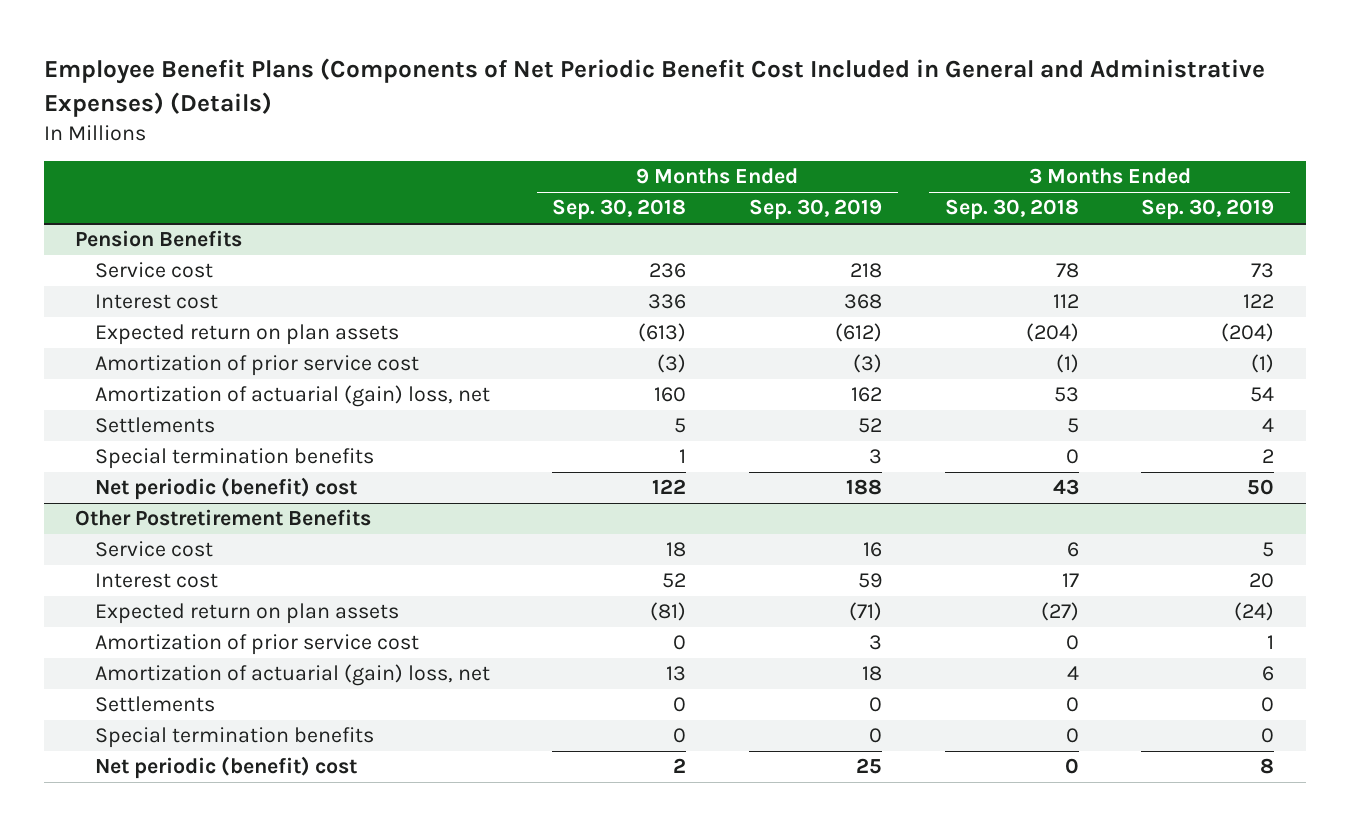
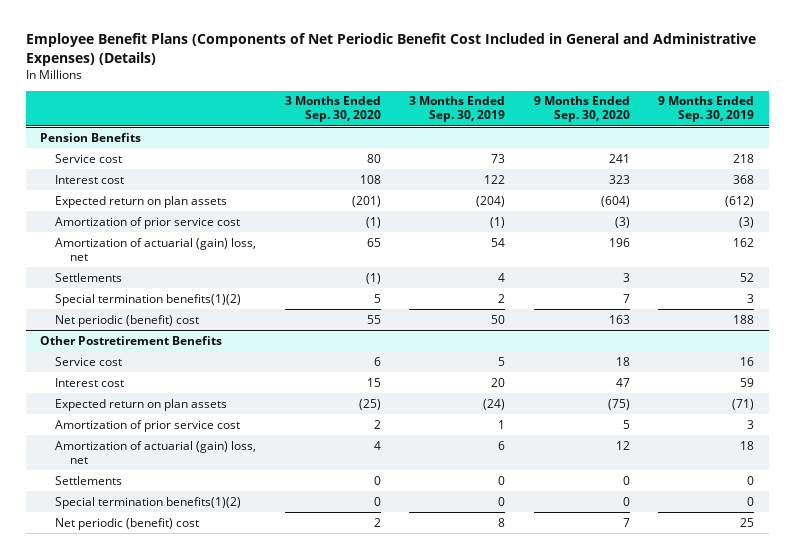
- | 9 Months Ended Sep. 30, 2018 | 9 Months Ended Sep. 30, 2019 | 3 Months Ended Sep. 30, 2018 | 3 Months Ended Sep. 30, 2019
+ | 3 Months Ended Sep. 30, 2020 | 3 Months Ended Sep. 30, 2019 | 9 Months Ended Sep. 30, 2020 | 9 Months Ended Sep. 30, 2019
@ Pension Benefits
- Special termination benefits | 1 | 3 | 0 | 2
+ Special termination benefits(1)(2) | 5 | 2 | 7 | 3
@ Other Postretirement Benefits
- Special termination benefits | 0 | 0 | 0 | 0
+ Special termination benefits(1)(2) | 0 | 0 | 0 | 0

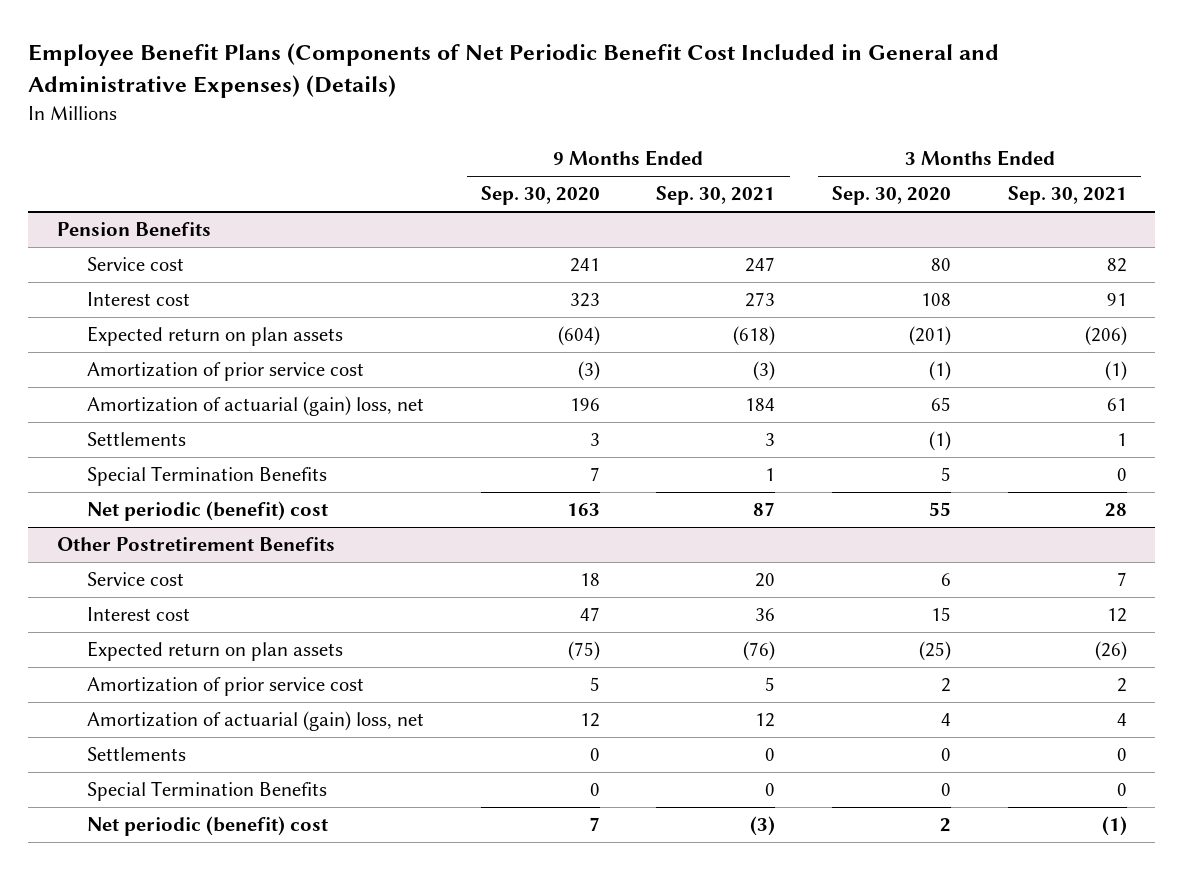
- | 3 Months Ended Sep. 30, 2020 | 3 Months Ended Sep. 30, 2019 | 9 Months Ended Sep. 30, 2020 | 9 Months Ended Sep. 30, 2019
+ | 9 Months Ended Sep. 30, 2020 | 9 Months Ended Sep. 30, 2021 | 3 Months Ended Sep. 30, 2020 | 3 Months Ended Sep. 30, 2021
@ Pension Benefits
- Special termination benefits(1)(2) | 5 | 2 | 7 | 3
+ Special Termination Benefits | 7 | 1 | 5 | 0
@ Other Postretirement Benefits
- Special termination benefits(1)(2) | 0 | 0 | 0 | 0
+ Special Termination Benefits | 0 | 0 | 0 | 0

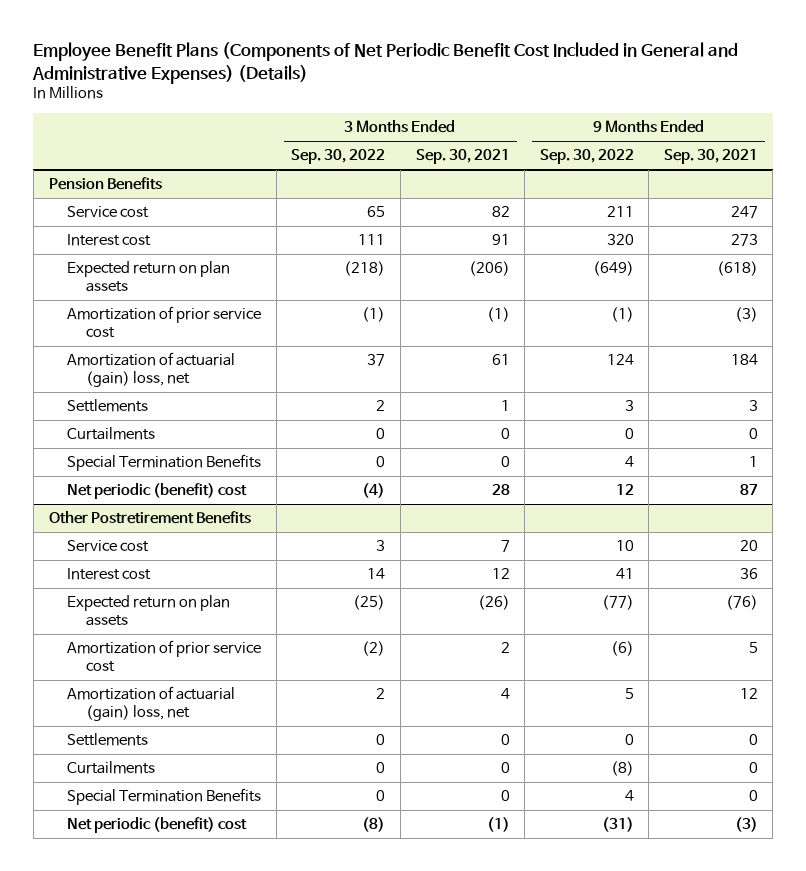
- | 9 Months Ended Sep. 30, 2020 | 9 Months Ended Sep. 30, 2021 | 3 Months Ended Sep. 30, 2020 | 3 Months Ended Sep. 30, 2021
+ | 3 Months Ended Sep. 30, 2022 | 3 Months Ended Sep. 30, 2021 | 9 Months Ended Sep. 30, 2022 | 9 Months Ended Sep. 30, 2021
@ Pension Benefits
+ Curtailments | 0 | 0 | 0 | 0
@ Other Postretirement Benefits
+ Curtailments | 0 | 0 | (8) | 0

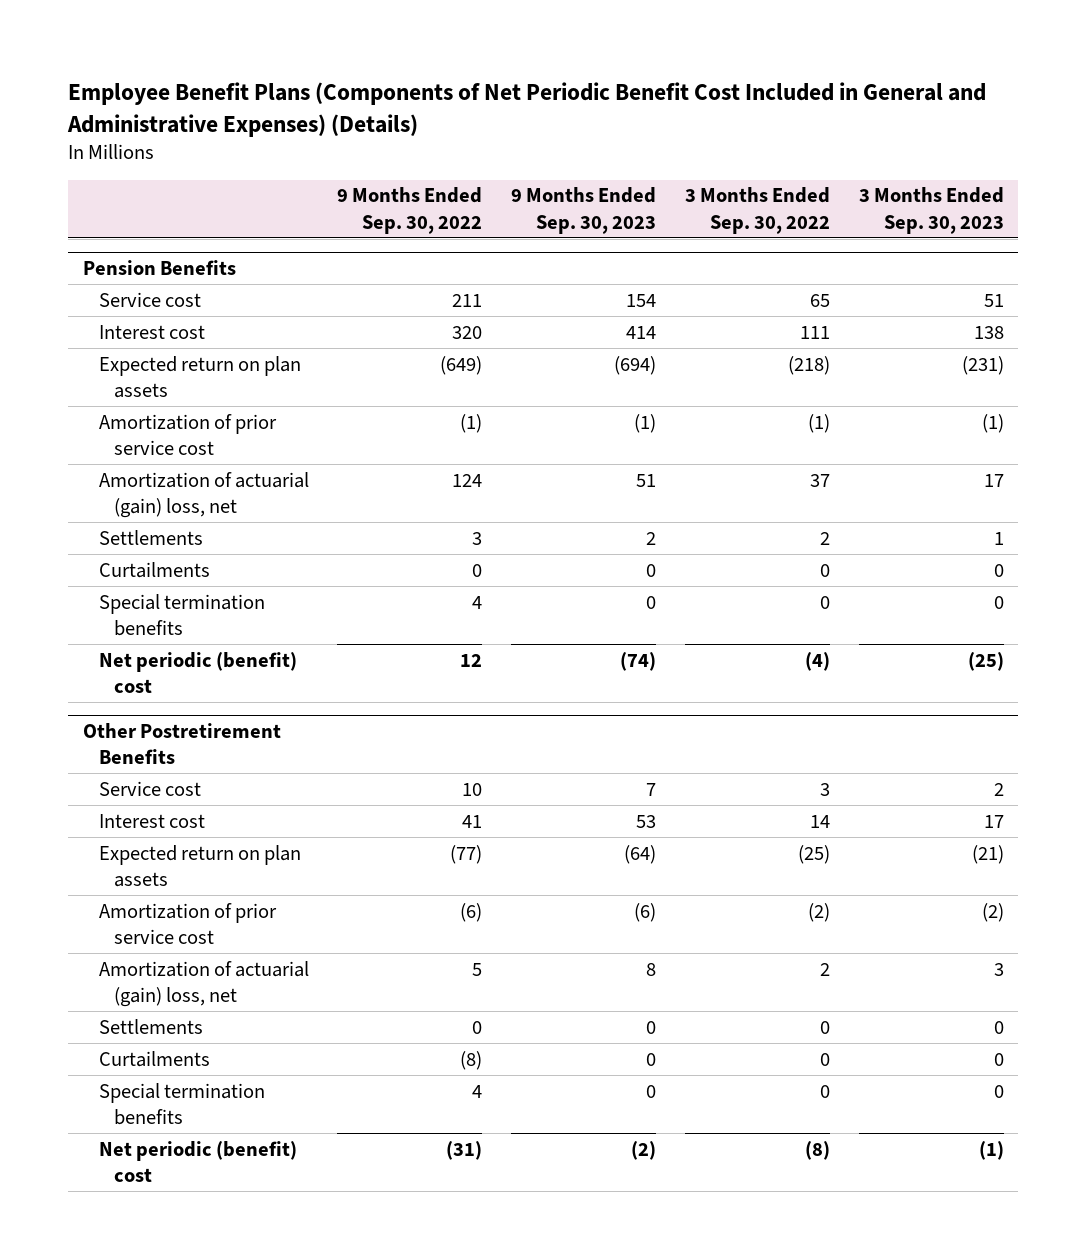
- | 3 Months Ended Sep. 30, 2022 | 3 Months Ended Sep. 30, 2021 | 9 Months Ended Sep. 30, 2022 | 9 Months Ended Sep. 30, 2021
+ | 9 Months Ended Sep. 30, 2022 | 9 Months Ended Sep. 30, 2023 | 3 Months Ended Sep. 30, 2022 | 3 Months Ended Sep. 30, 2023
@ Pension Benefits
- Special Termination Benefits | 0 | 0 | 4 | 1
+ Special termination benefits | 4 | 0 | 0 | 0
@ Other Postretirement Benefits
- Special Termination Benefits | 0 | 0 | 4 | 0
+ Special termination benefits | 4 | 0 | 0 | 0

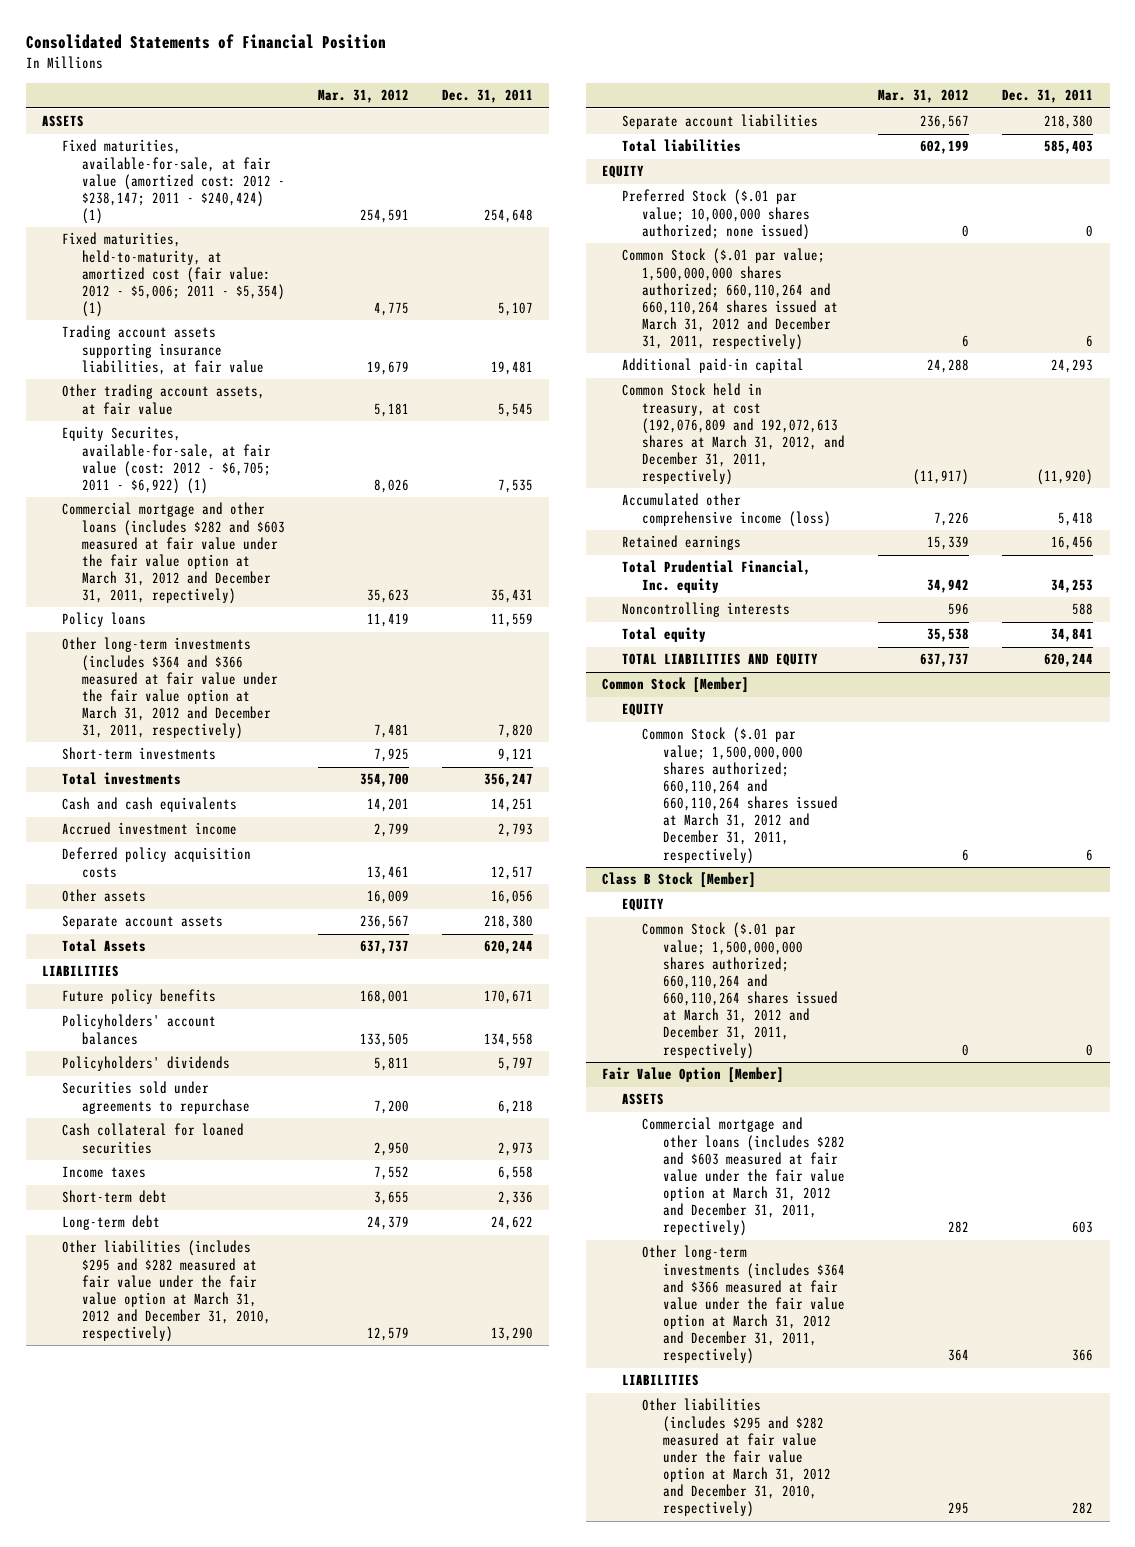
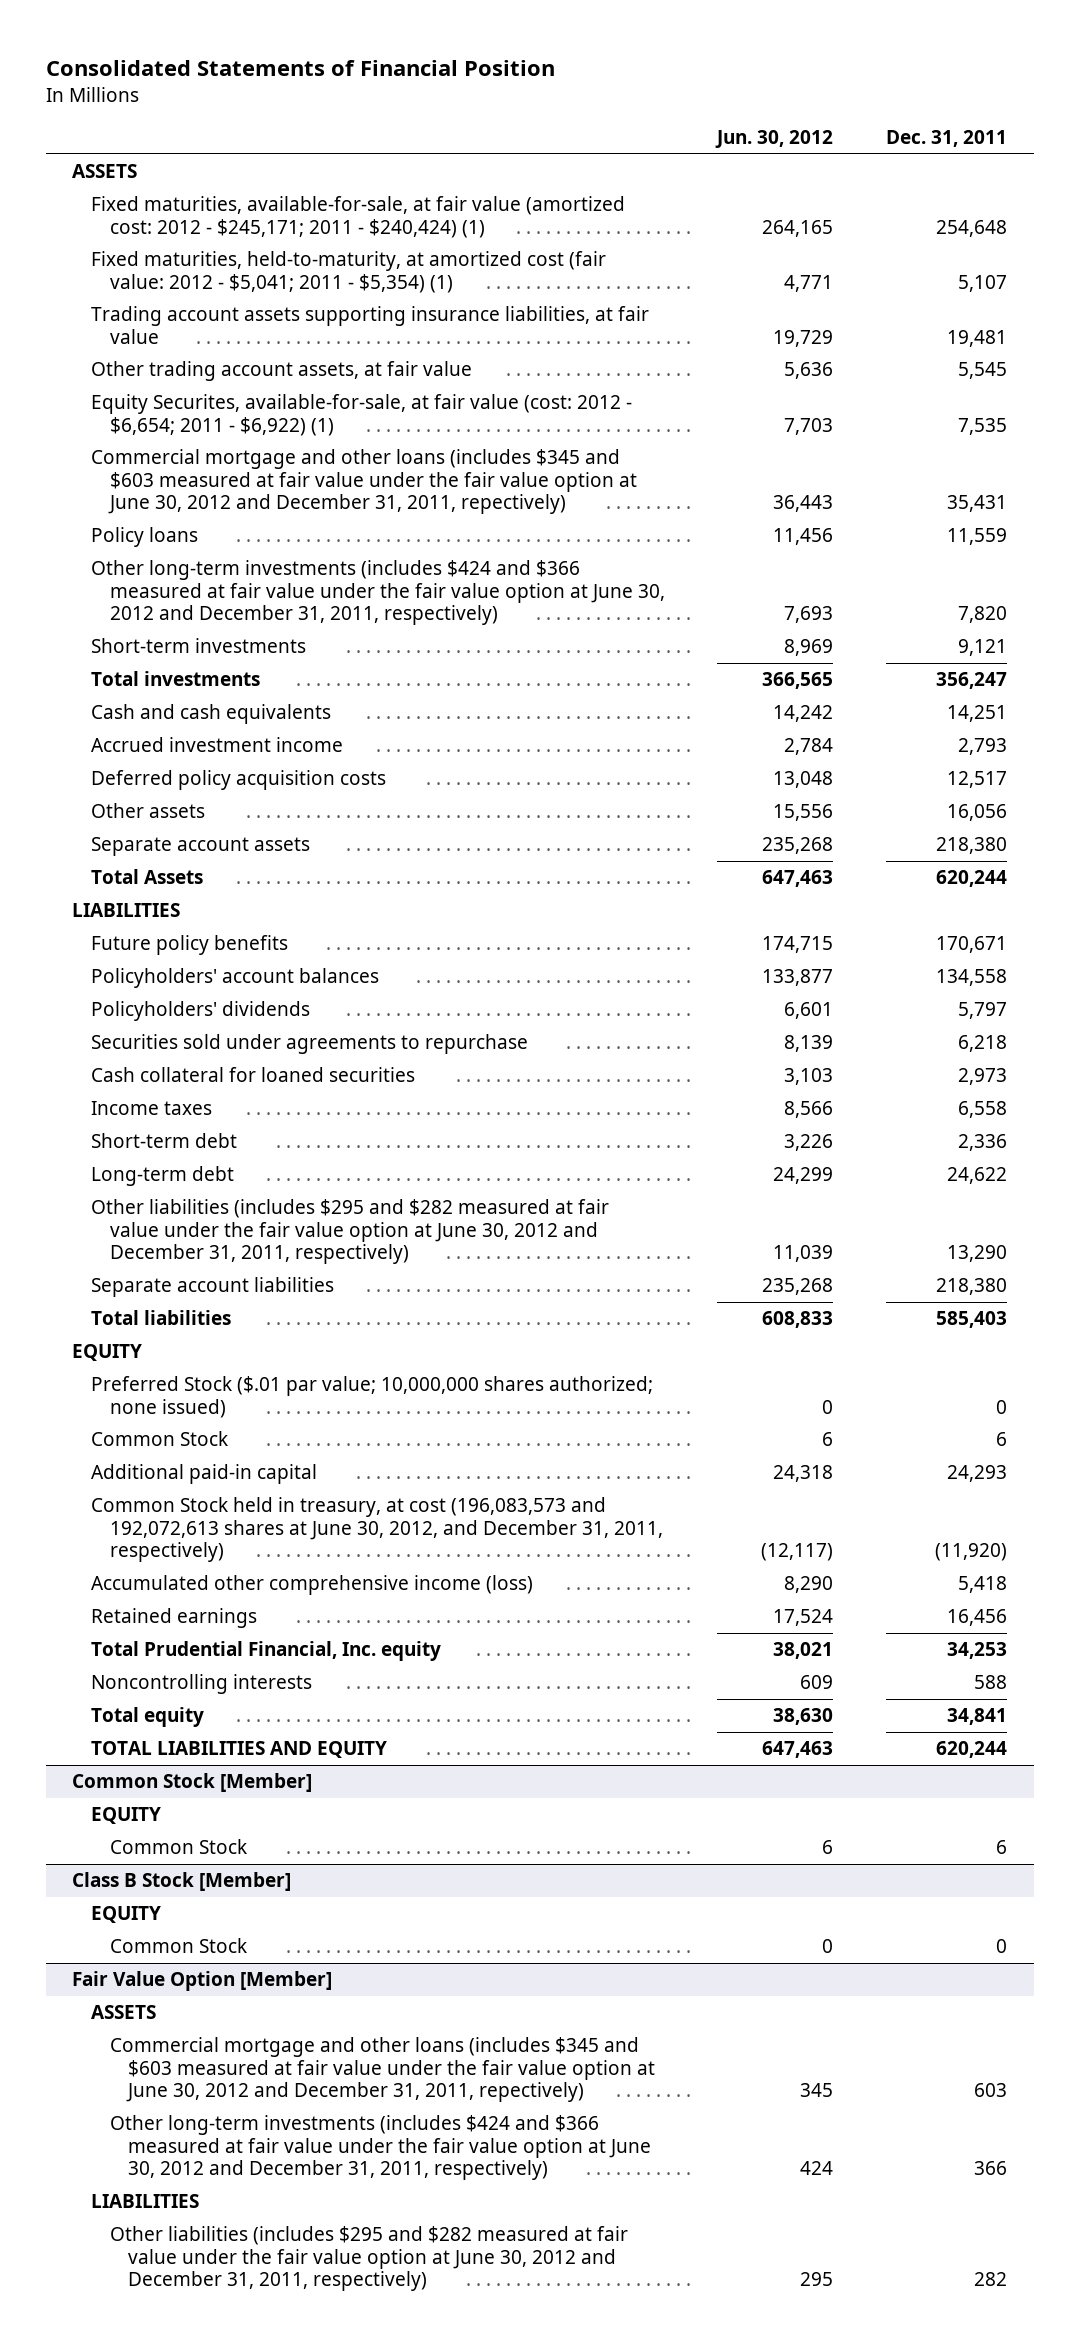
- | Mar. 31, 2012 | Dec. 31, 2011
+ | Jun. 30, 2012 | Dec. 31, 2011
- Fixed maturities, available-for-sale, at fair value (amortized cost: 2012 - $238,147; 2011 - $240,424) (1) | 254,591 | 254,648
- Fixed maturities, held-to-maturity, at amortized cost (fair value: 2012 - $5,006; 2011 - $5,354) (1) | 4,775 | 5,107
+ Fixed maturities, available-for-sale, at fair value (amortized cost: 2012 - $245,171; 2011 - $240,424) (1) | 264,165 | 254,648
+ Fixed maturities, held-to-maturity, at amortized cost (fair value: 2012 - $5,041; 2011 - $5,354) (1) | 4,771 | 5,107
- Equity Securites, available-for-sale, at fair value (cost: 2012 - $6,705; 2011 - $6,922) (1) | 8,026 | 7,535
- Commercial mortgage and other loans (includes $282 and $603 measured at fair value under the fair value option at March 31, 2012 and December 31, 2011, repectively) | 35,623 | 35,431
+ Equity Securites, available-for-sale, at fair value (cost: 2012 - $6,654; 2011 - $6,922) (1) | 7,703 | 7,535
+ Commercial mortgage and other loans (includes $345 and $603 measured at fair value under the fair value option at June 30, 2012 and December 31, 2011, repectively) | 36,443 | 35,431
- Other long-term investments (includes $364 and $366 measured at fair value under the fair value option at March 31, 2012 and December 31, 2011, respectively) | 7,481 | 7,820
+ Other long-term investments (includes $424 and $366 measured at fair value under the fair value option at June 30, 2012 and December 31, 2011, respectively) | 7,693 | 7,820
- Other liabilities (includes $295 and $282 measured at fair value under the fair value option at March 31, 2012 and December 31, 2010, respectively) | 12,579 | 13,290
+ Other liabilities (includes $295 and $282 measured at fair value under the fair value option at June 30, 2012 and December 31, 2011, respectively) | 11,039 | 13,290
- Common Stock ($.01 par value; 1,500,000,000 shares authorized; 660,110,264 and 660,110,264 shares issued at March 31, 2012 and December 31, 2011, respectively) | 6 | 6
+ Common Stock | 6 | 6
- Common Stock held in treasury, at cost (192,076,809 and 192,072,613 shares at March 31, 2012, and December 31, 2011, respectively) | (11,917) | (11,920)
+ Common Stock held in treasury, at cost (196,083,573 and 192,072,613 shares at June 30, 2012, and December 31, 2011, respectively) | (12,117) | (11,920)
@ Common Stock [Member]
- Common Stock ($.01 par value; 1,500,000,000 shares authorized; 660,110,264 and 660,110,264 shares issued at March 31, 2012 and December 31, 2011, respectively) | 6 | 6
+ Common Stock | 6 | 6
@ Class B Stock [Member]
- Common Stock ($.01 par value; 1,500,000,000 shares authorized; 660,110,264 and 660,110,264 shares issued at March 31, 2012 and December 31, 2011, respectively) | 0 | 0
+ Common Stock | 0 | 0
@ Fair Value Option [Member]
- Commercial mortgage and other loans (includes $282 and $603 measured at fair value under the fair value option at March 31, 2012 and December 31, 2011, repectively) | 282 | 603
- Other long-term investments (includes $364 and $366 measured at fair value under the fair value option at March 31, 2012 and December 31, 2011, respectively) | 364 | 366
+ Commercial mortgage and other loans (includes $345 and $603 measured at fair value under the fair value option at June 30, 2012 and December 31, 2011, repectively) | 345 | 603
+ Other long-term investments (includes $424 and $366 measured at fair value under the fair value option at June 30, 2012 and December 31, 2011, respectively) | 424 | 366
- Other liabilities (includes $295 and $282 measured at fair value under the fair value option at March 31, 2012 and December 31, 2010, respectively) | 295 | 282
+ Other liabilities (includes $295 and $282 measured at fair value under the fair value option at June 30, 2012 and December 31, 2011, respectively) | 295 | 282

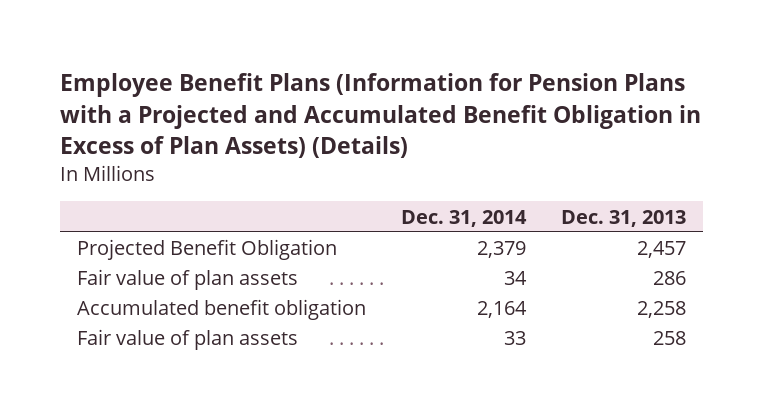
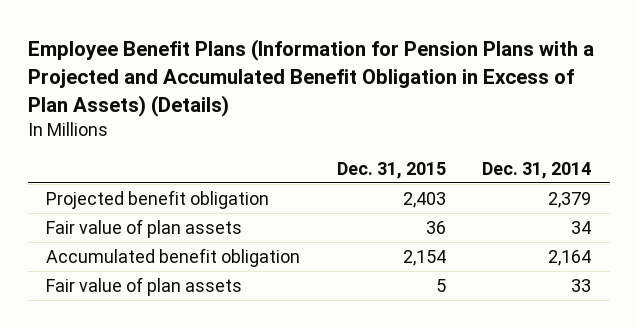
- | Dec. 31, 2014 | Dec. 31, 2013
+ | Dec. 31, 2015 | Dec. 31, 2014
- Projected Benefit Obligation | 2,379 | 2,457
+ Projected benefit obligation | 2,403 | 2,379

